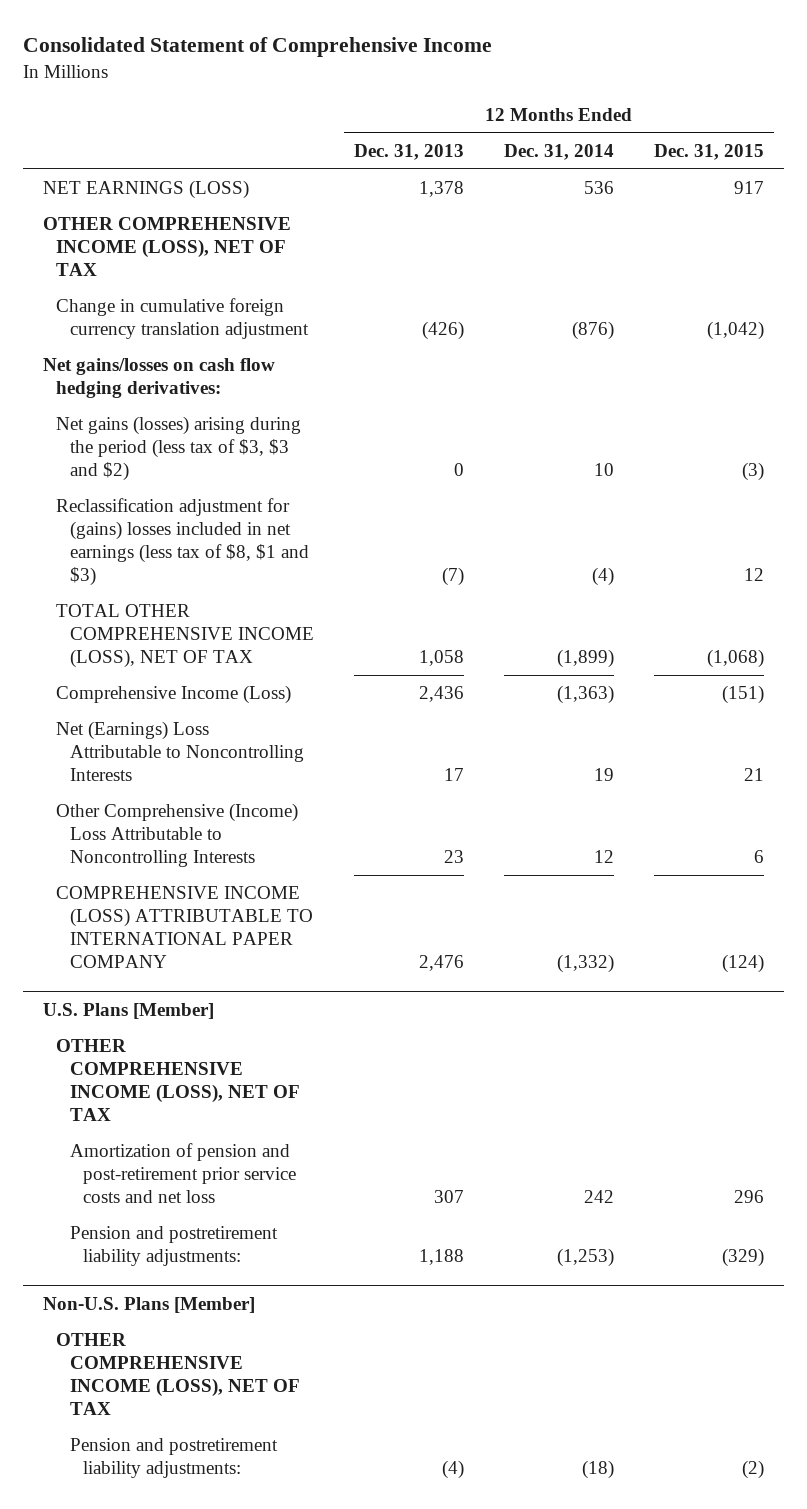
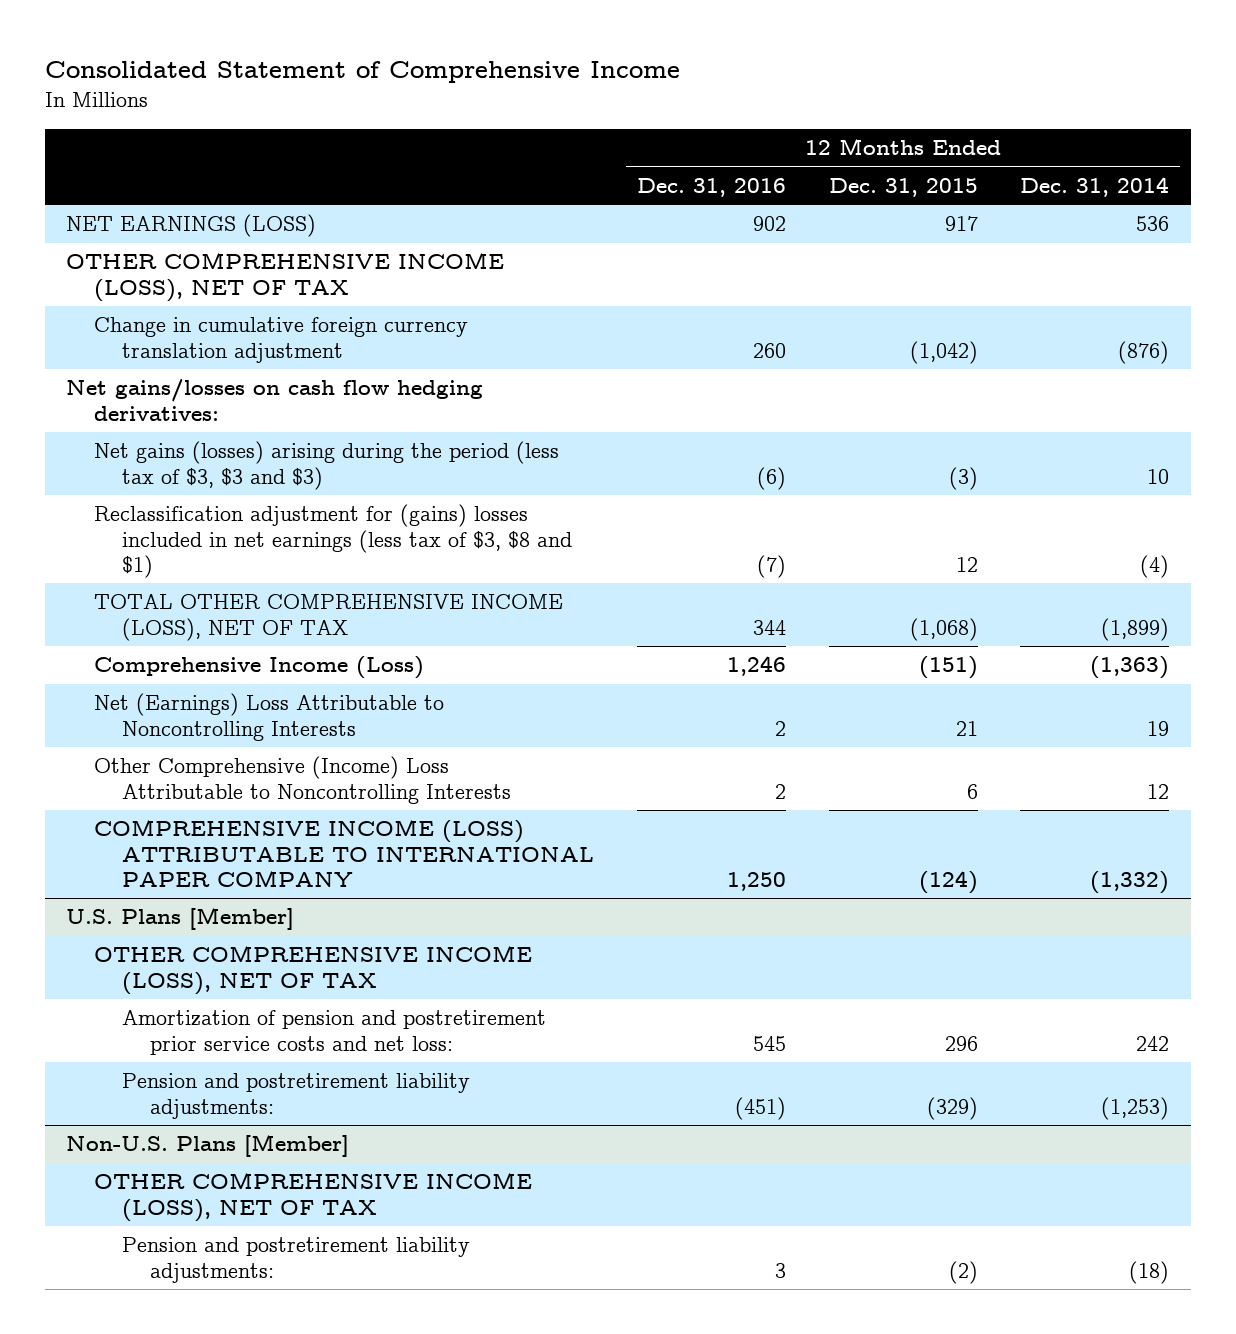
- | 12 Months Ended Dec. 31, 2013 | 12 Months Ended Dec. 31, 2014 | 12 Months Ended Dec. 31, 2015
+ | 12 Months Ended Dec. 31, 2016 | 12 Months Ended Dec. 31, 2015 | 12 Months Ended Dec. 31, 2014
- Net gains (losses) arising during the period (less tax of $3, $3 and $2) | 0 | 10 | (3)
- Reclassification adjustment for (gains) losses included in net earnings (less tax of $8, $1 and $3) | (7) | (4) | 12
+ Net gains (losses) arising during the period (less tax of $3, $3 and $3) | (6) | (3) | 10
+ Reclassification adjustment for (gains) losses included in net earnings (less tax of $3, $8 and $1) | (7) | 12 | (4)
@ U.S. Plans [Member]
- Amortization of pension and post-retirement prior service costs and net loss | 307 | 242 | 296
+ Amortization of pension and postretirement prior service costs and net loss: | 545 | 296 | 242

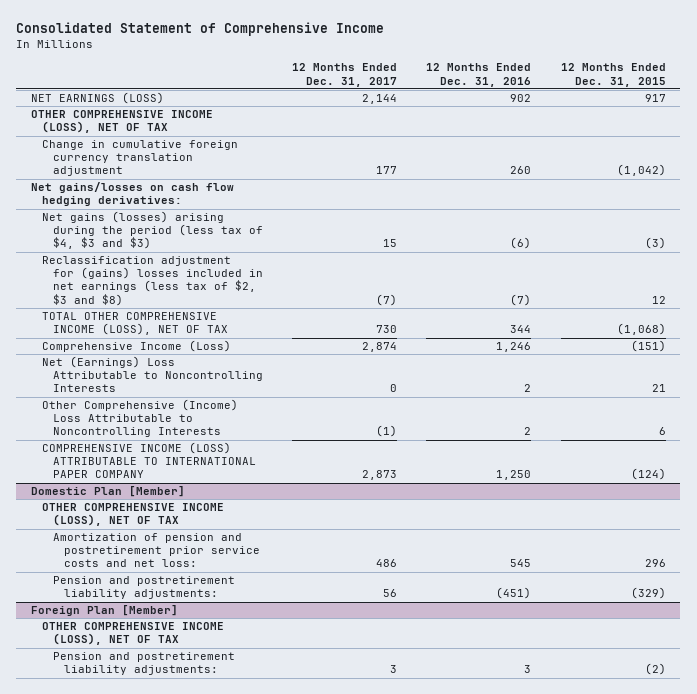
- | 12 Months Ended Dec. 31, 2016 | 12 Months Ended Dec. 31, 2015 | 12 Months Ended Dec. 31, 2014
+ | 12 Months Ended Dec. 31, 2017 | 12 Months Ended Dec. 31, 2016 | 12 Months Ended Dec. 31, 2015
- Net gains (losses) arising during the period (less tax of $3, $3 and $3) | (6) | (3) | 10
- Reclassification adjustment for (gains) losses included in net earnings (less tax of $3, $8 and $1) | (7) | 12 | (4)
+ Net gains (losses) arising during the period (less tax of $4, $3 and $3) | 15 | (6) | (3)
+ Reclassification adjustment for (gains) losses included in net earnings (less tax of $2, $3 and $8) | (7) | (7) | 12
- U.S. Plans [Member]
+ Domestic Plan [Member]
- Non-U.S. Plans [Member]
+ Foreign Plan [Member]

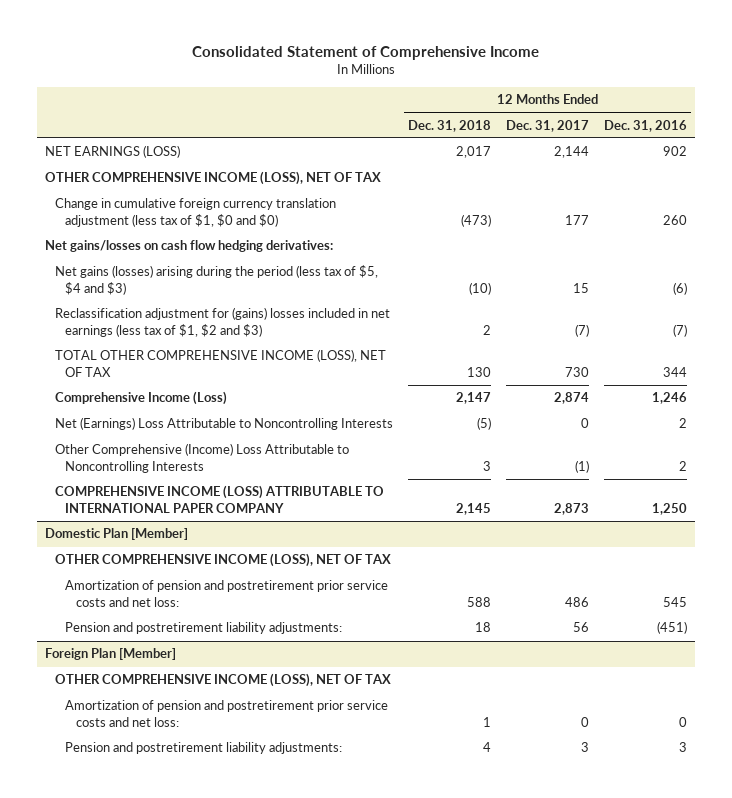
- | 12 Months Ended Dec. 31, 2017 | 12 Months Ended Dec. 31, 2016 | 12 Months Ended Dec. 31, 2015
+ | 12 Months Ended Dec. 31, 2018 | 12 Months Ended Dec. 31, 2017 | 12 Months Ended Dec. 31, 2016
- Change in cumulative foreign currency translation adjustment | 177 | 260 | (1,042)
+ Change in cumulative foreign currency translation adjustment (less tax of $1, $0 and $0) | (473) | 177 | 260
- Net gains (losses) arising during the period (less tax of $4, $3 and $3) | 15 | (6) | (3)
- Reclassification adjustment for (gains) losses included in net earnings (less tax of $2, $3 and $8) | (7) | (7) | 12
+ Net gains (losses) arising during the period (less tax of $5, $4 and $3) | (10) | 15 | (6)
+ Reclassification adjustment for (gains) losses included in net earnings (less tax of $1, $2 and $3) | 2 | (7) | (7)
@ Foreign Plan [Member]
+ Amortization of pension and postretirement prior service costs and net loss: | 1 | 0 | 0

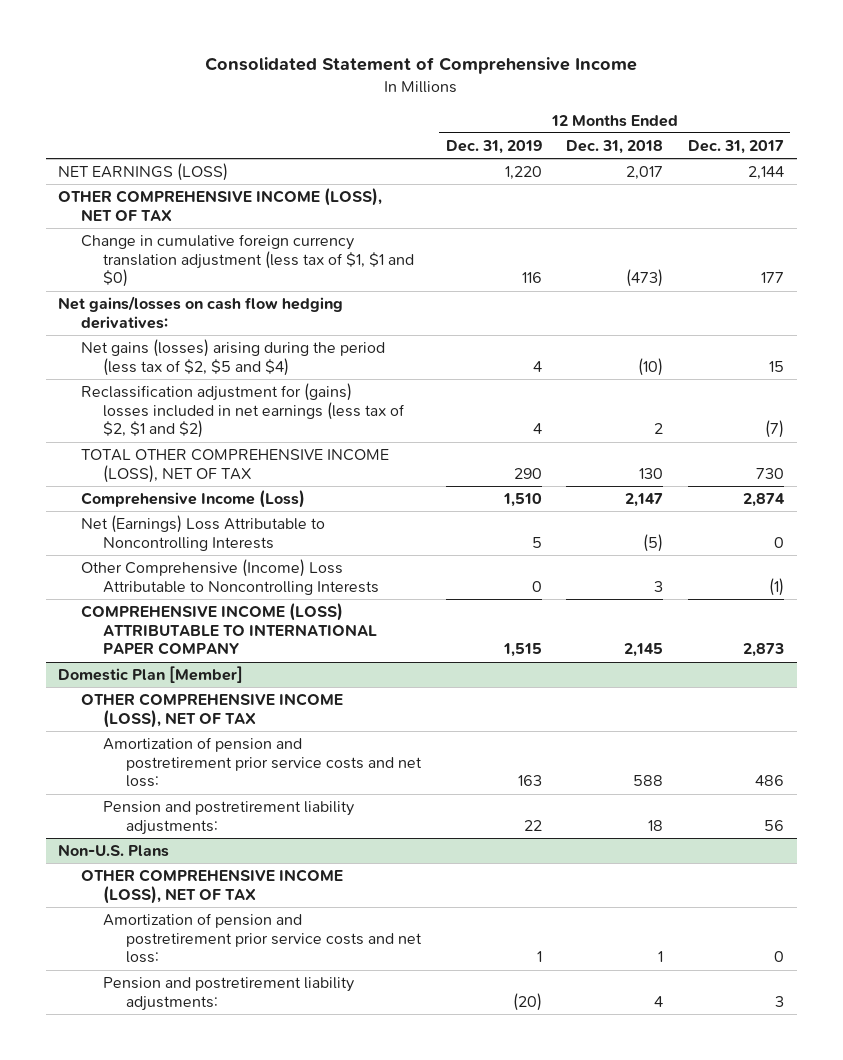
- | 12 Months Ended Dec. 31, 2018 | 12 Months Ended Dec. 31, 2017 | 12 Months Ended Dec. 31, 2016
+ | 12 Months Ended Dec. 31, 2019 | 12 Months Ended Dec. 31, 2018 | 12 Months Ended Dec. 31, 2017
- Change in cumulative foreign currency translation adjustment (less tax of $1, $0 and $0) | (473) | 177 | 260
+ Change in cumulative foreign currency translation adjustment (less tax of $1, $1 and $0) | 116 | (473) | 177
- Net gains (losses) arising during the period (less tax of $5, $4 and $3) | (10) | 15 | (6)
- Reclassification adjustment for (gains) losses included in net earnings (less tax of $1, $2 and $3) | 2 | (7) | (7)
+ Net gains (losses) arising during the period (less tax of $2, $5 and $4) | 4 | (10) | 15
+ Reclassification adjustment for (gains) losses included in net earnings (less tax of $2, $1 and $2) | 4 | 2 | (7)
- Foreign Plan [Member]
+ Non-U.S. Plans

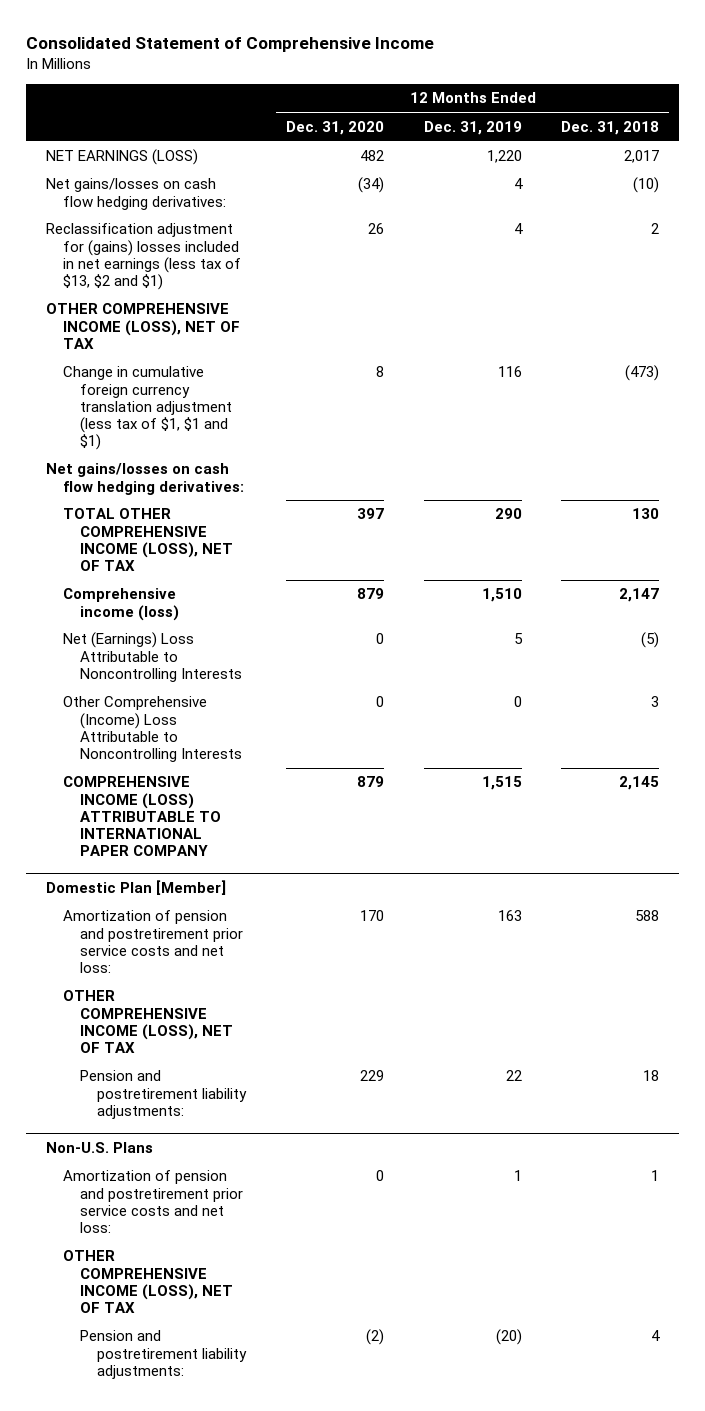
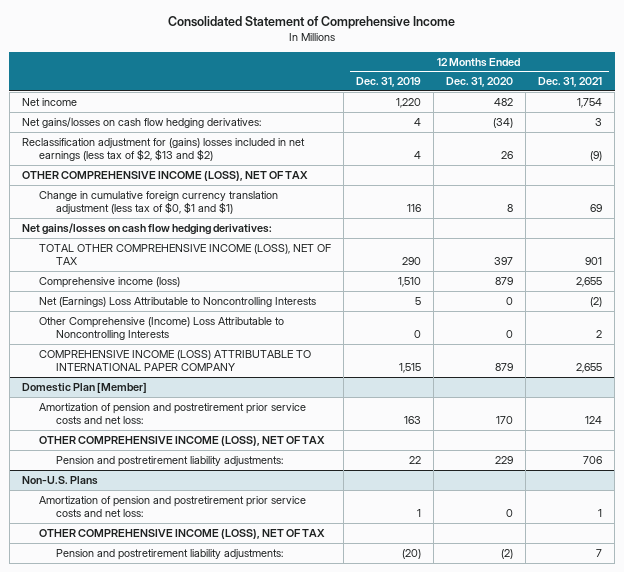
- | 12 Months Ended Dec. 31, 2020 | 12 Months Ended Dec. 31, 2019 | 12 Months Ended Dec. 31, 2018
+ | 12 Months Ended Dec. 31, 2019 | 12 Months Ended Dec. 31, 2020 | 12 Months Ended Dec. 31, 2021
- NET EARNINGS (LOSS) | 482 | 1,220 | 2,017
+ Net income | 1,220 | 482 | 1,754
- Reclassification adjustment for (gains) losses included in net earnings (less tax of $13, $2 and $1) | 26 | 4 | 2
+ Reclassification adjustment for (gains) losses included in net earnings (less tax of $2, $13 and $2) | 4 | 26 | (9)
- Change in cumulative foreign currency translation adjustment (less tax of $1, $1 and $1) | 8 | 116 | (473)
+ Change in cumulative foreign currency translation adjustment (less tax of $0, $1 and $1) | 116 | 8 | 69

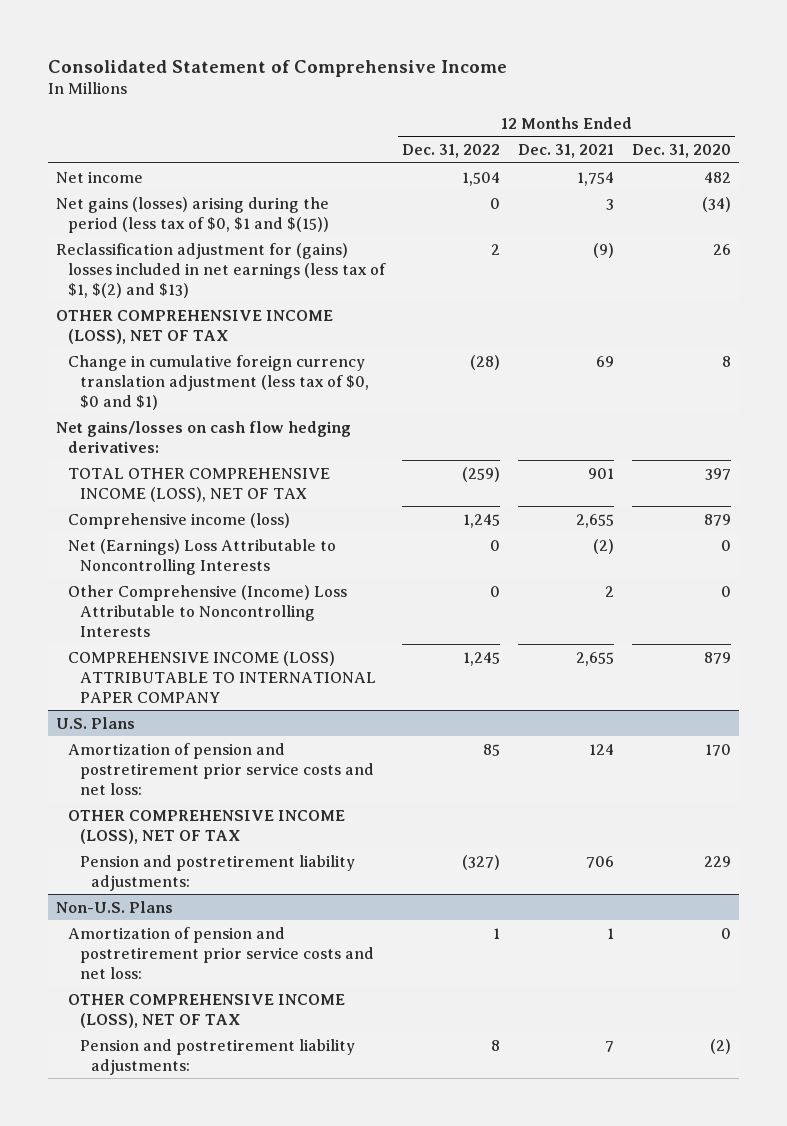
- | 12 Months Ended Dec. 31, 2019 | 12 Months Ended Dec. 31, 2020 | 12 Months Ended Dec. 31, 2021
+ | 12 Months Ended Dec. 31, 2022 | 12 Months Ended Dec. 31, 2021 | 12 Months Ended Dec. 31, 2020
- Net gains/losses on cash flow hedging derivatives: | 4 | (34) | 3
- Reclassification adjustment for (gains) losses included in net earnings (less tax of $2, $13 and $2) | 4 | 26 | (9)
+ Net gains (losses) arising during the period (less tax of $0, $1 and $(15)) | 0 | 3 | (34)
+ Reclassification adjustment for (gains) losses included in net earnings (less tax of $1, $(2) and $13) | 2 | (9) | 26
- Change in cumulative foreign currency translation adjustment (less tax of $0, $1 and $1) | 116 | 8 | 69
+ Change in cumulative foreign currency translation adjustment (less tax of $0, $0 and $1) | (28) | 69 | 8
- Domestic Plan [Member]
+ U.S. Plans

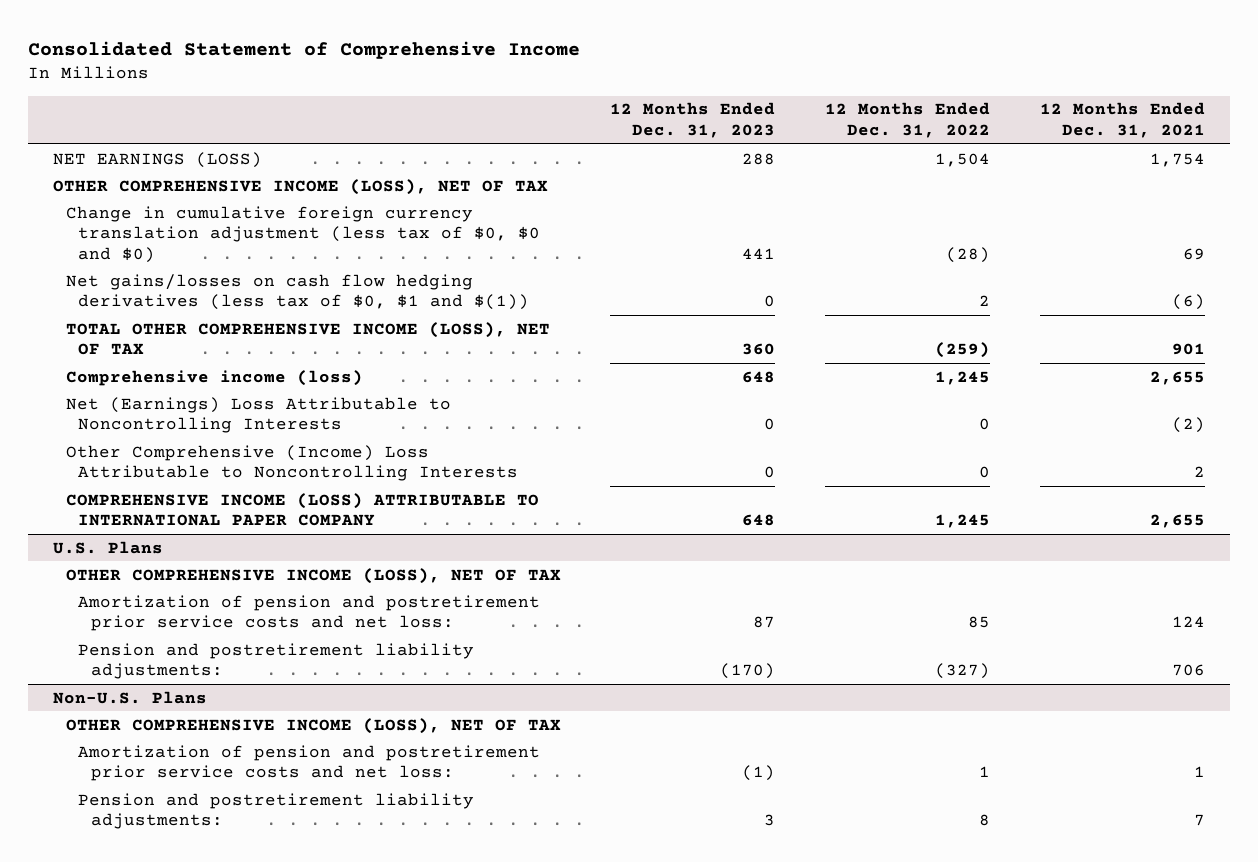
- | 12 Months Ended Dec. 31, 2022 | 12 Months Ended Dec. 31, 2021 | 12 Months Ended Dec. 31, 2020
+ | 12 Months Ended Dec. 31, 2023 | 12 Months Ended Dec. 31, 2022 | 12 Months Ended Dec. 31, 2021
- Net income | 1,504 | 1,754 | 482
- Net gains (losses) arising during the period (less tax of $0, $1 and $(15)) | 0 | 3 | (34)
- Reclassification adjustment for (gains) losses included in net earnings (less tax of $1, $(2) and $13) | 2 | (9) | 26
+ NET EARNINGS (LOSS) | 288 | 1,504 | 1,754
- Change in cumulative foreign currency translation adjustment (less tax of $0, $0 and $1) | (28) | 69 | 8
- Net gains/losses on cash flow hedging derivatives:
+ Change in cumulative foreign currency translation adjustment (less tax of $0, $0 and $0) | 441 | (28) | 69
+ Net gains/losses on cash flow hedging derivatives (less tax of $0, $1 and $(1)) | 0 | 2 | (6)
@ U.S. Plans
moved down: Amortization of pension and postretirement prior service costs and net loss: | 87 | 85 | 124
@ Non-U.S. Plans
moved down: Amortization of pension and postretirement prior service costs and net loss: | (1) | 1 | 1

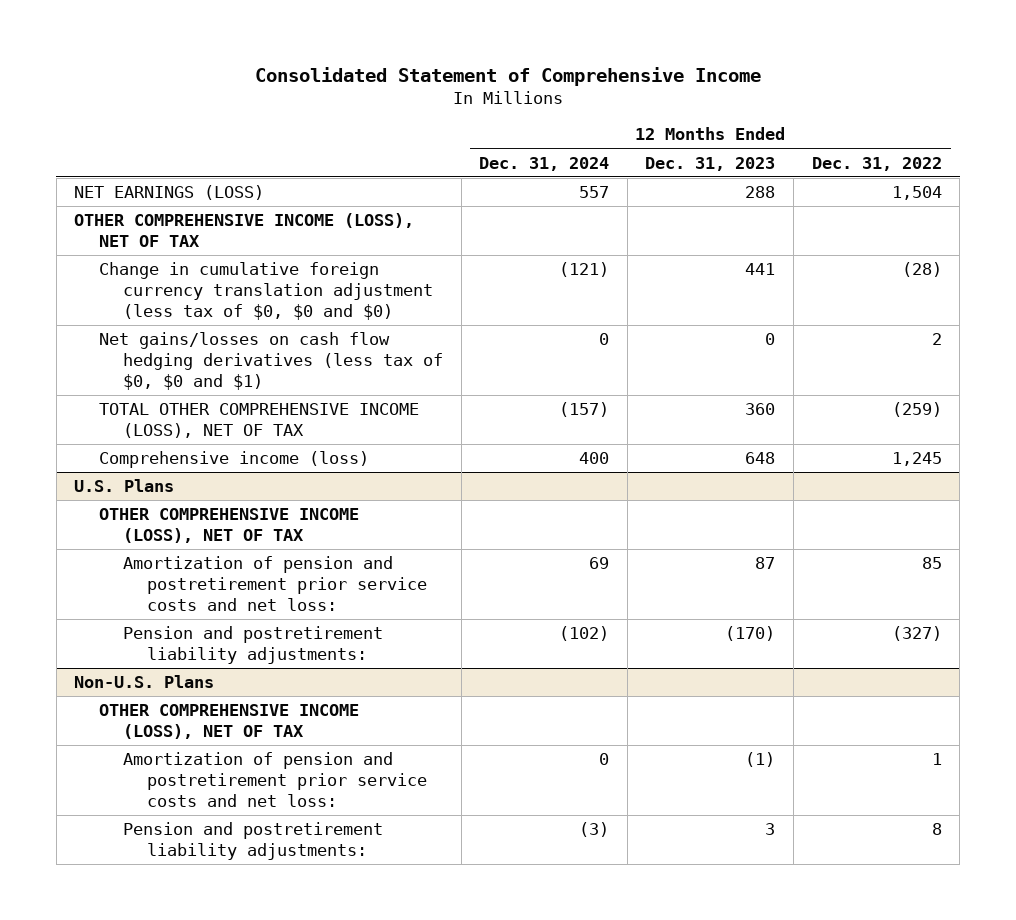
- | 12 Months Ended Dec. 31, 2023 | 12 Months Ended Dec. 31, 2022 | 12 Months Ended Dec. 31, 2021
+ | 12 Months Ended Dec. 31, 2024 | 12 Months Ended Dec. 31, 2023 | 12 Months Ended Dec. 31, 2022
- Net gains/losses on cash flow hedging derivatives (less tax of $0, $1 and $(1)) | 0 | 2 | (6)
+ Net gains/losses on cash flow hedging derivatives (less tax of $0, $0 and $1) | 0 | 0 | 2
- Net (Earnings) Loss Attributable to Noncontrolling Interests | 0 | 0 | (2)
- Other Comprehensive (Income) Loss Attributable to Noncontrolling Interests | 0 | 0 | 2
- COMPREHENSIVE INCOME (LOSS) ATTRIBUTABLE TO INTERNATIONAL PAPER COMPANY | 648 | 1,245 | 2,655

